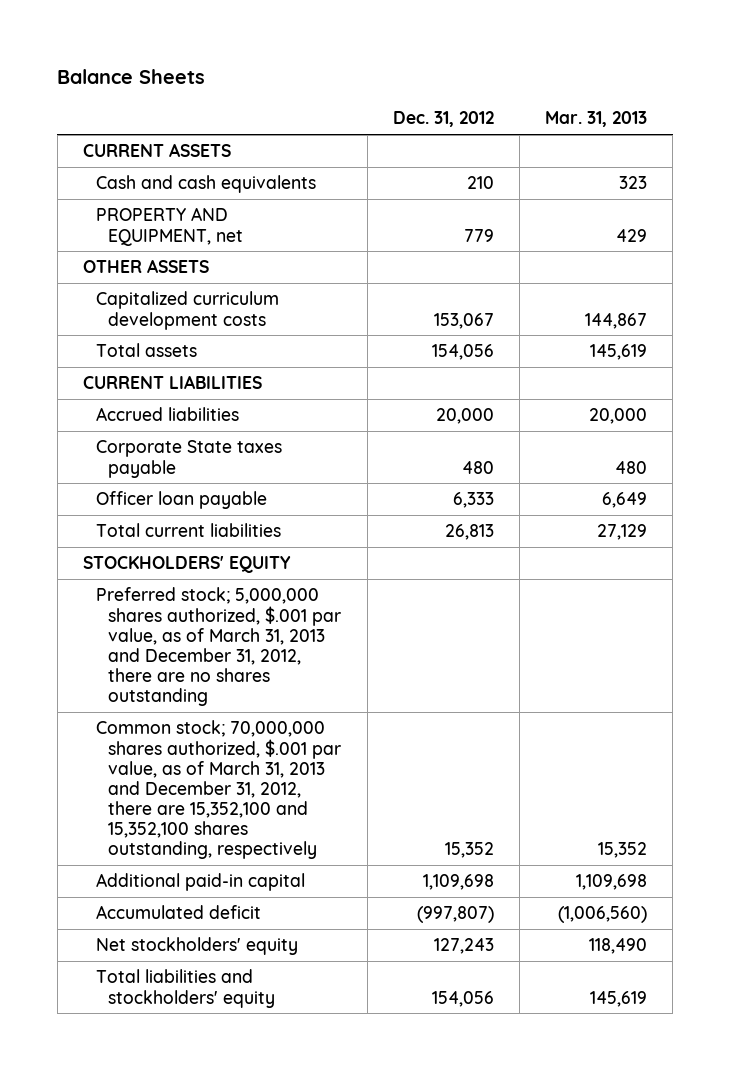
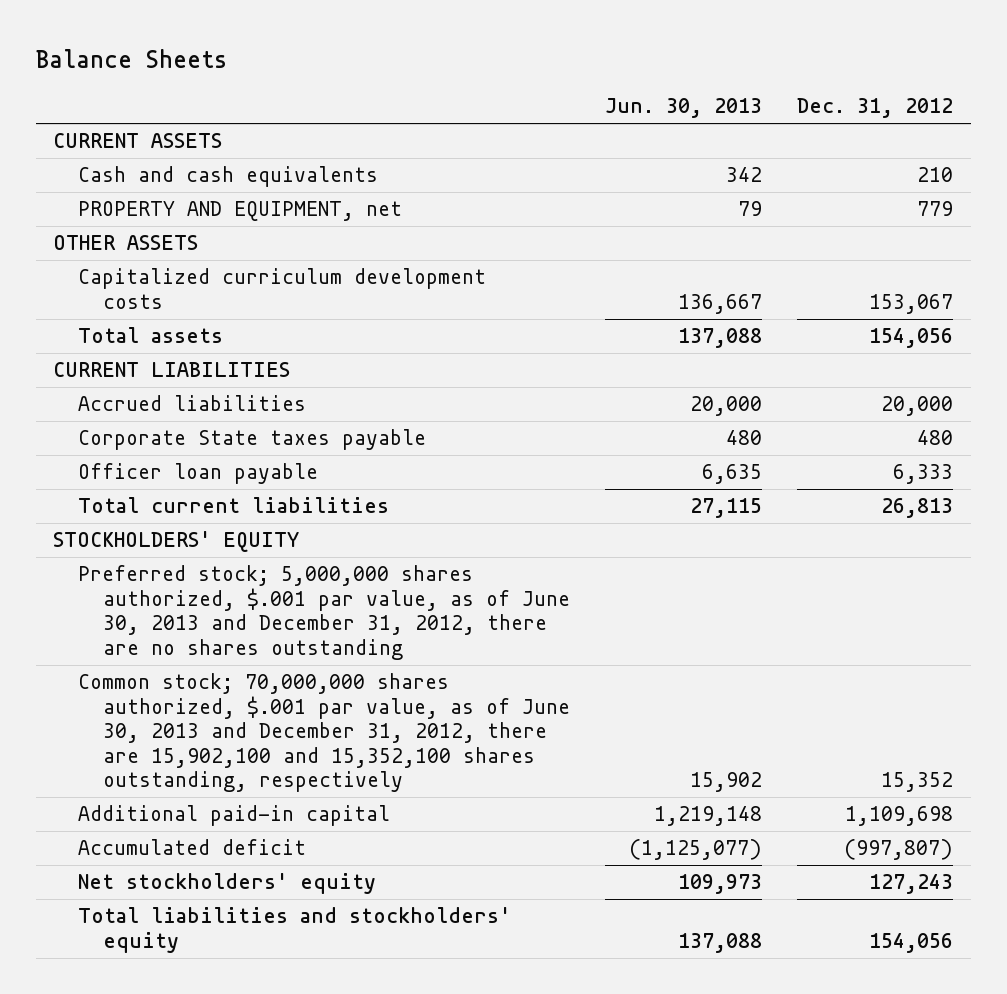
- | Dec. 31, 2012 | Mar. 31, 2013
+ | Jun. 30, 2013 | Dec. 31, 2012
- Preferred stock; 5,000,000 shares authorized, $.001 par value, as of March 31, 2013 and December 31, 2012, there are no shares outstanding
- Common stock; 70,000,000 shares authorized, $.001 par value, as of March 31, 2013 and December 31, 2012, there are 15,352,100 and 15,352,100 shares outstanding, respectively | 15,352 | 15,352
+ Preferred stock; 5,000,000 shares authorized, $.001 par value, as of June 30, 2013 and December 31, 2012, there are no shares outstanding
+ Common stock; 70,000,000 shares authorized, $.001 par value, as of June 30, 2013 and December 31, 2012, there are 15,902,100 and 15,352,100 shares outstanding, respectively | 15,902 | 15,352

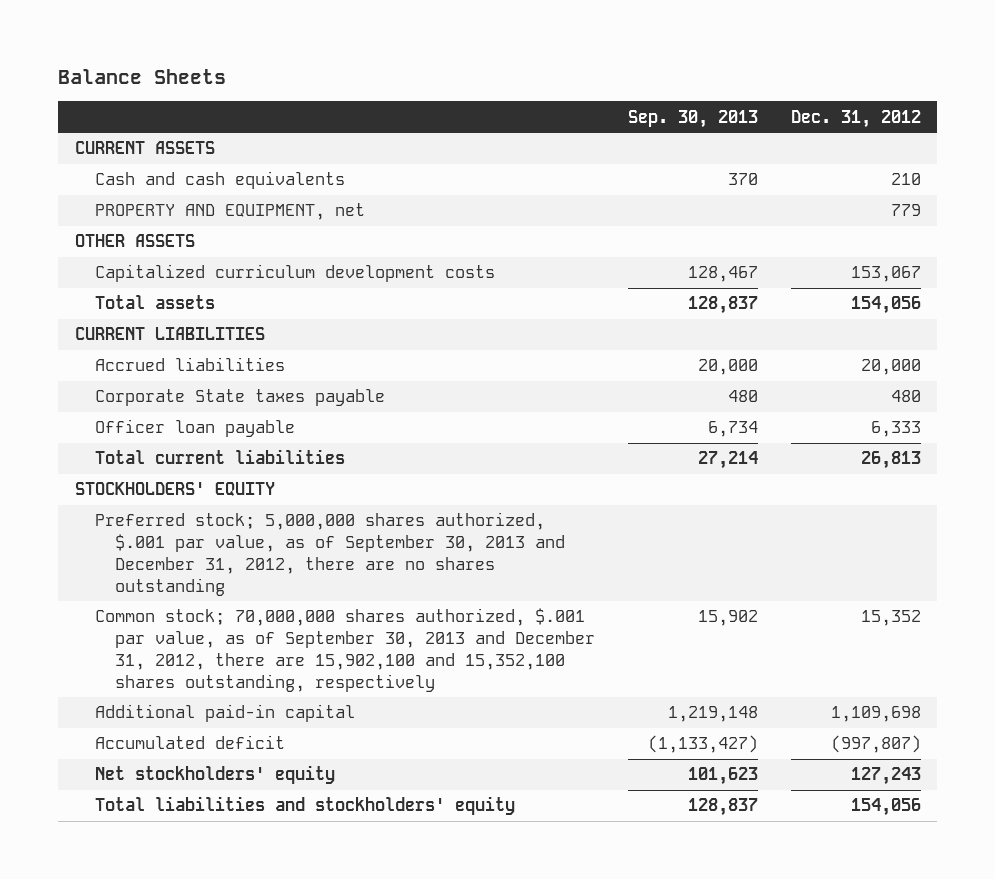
- | Jun. 30, 2013 | Dec. 31, 2012
+ | Sep. 30, 2013 | Dec. 31, 2012
- Preferred stock; 5,000,000 shares authorized, $.001 par value, as of June 30, 2013 and December 31, 2012, there are no shares outstanding
- Common stock; 70,000,000 shares authorized, $.001 par value, as of June 30, 2013 and December 31, 2012, there are 15,902,100 and 15,352,100 shares outstanding, respectively | 15,902 | 15,352
+ Preferred stock; 5,000,000 shares authorized, $.001 par value, as of September 30, 2013 and December 31, 2012, there are no shares outstanding
+ Common stock; 70,000,000 shares authorized, $.001 par value, as of September 30, 2013 and December 31, 2012, there are 15,902,100 and 15,352,100 shares outstanding, respectively | 15,902 | 15,352

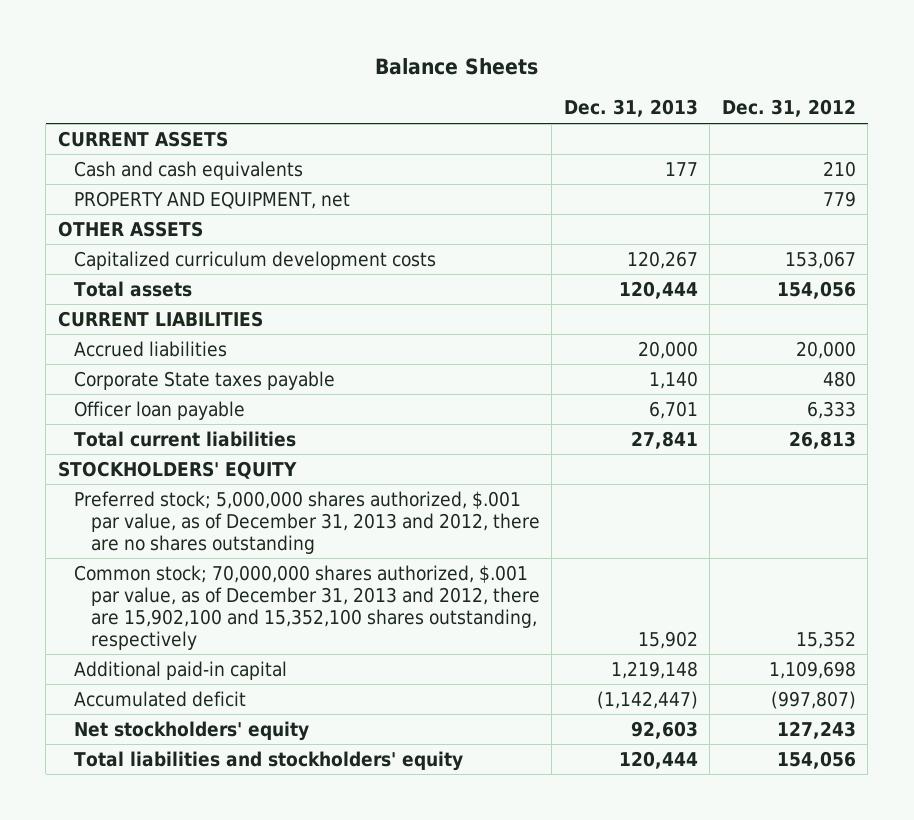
- | Sep. 30, 2013 | Dec. 31, 2012
+ | Dec. 31, 2013 | Dec. 31, 2012
- Preferred stock; 5,000,000 shares authorized, $.001 par value, as of September 30, 2013 and December 31, 2012, there are no shares outstanding
- Common stock; 70,000,000 shares authorized, $.001 par value, as of September 30, 2013 and December 31, 2012, there are 15,902,100 and 15,352,100 shares outstanding, respectively | 15,902 | 15,352
+ Preferred stock; 5,000,000 shares authorized, $.001 par value, as of December 31, 2013 and 2012, there are no shares outstanding
+ Common stock; 70,000,000 shares authorized, $.001 par value, as of December 31, 2013 and 2012, there are 15,902,100 and 15,352,100 shares outstanding, respectively | 15,902 | 15,352

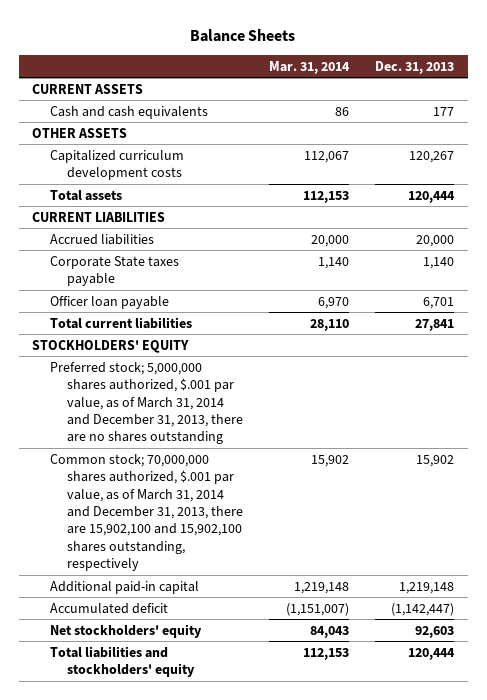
- | Dec. 31, 2013 | Dec. 31, 2012
+ | Mar. 31, 2014 | Dec. 31, 2013
- PROPERTY AND EQUIPMENT, net | | 779
- Preferred stock; 5,000,000 shares authorized, $.001 par value, as of December 31, 2013 and 2012, there are no shares outstanding
- Common stock; 70,000,000 shares authorized, $.001 par value, as of December 31, 2013 and 2012, there are 15,902,100 and 15,352,100 shares outstanding, respectively | 15,902 | 15,352
+ Preferred stock; 5,000,000 shares authorized, $.001 par value, as of March 31, 2014 and December 31, 2013, there are no shares outstanding
+ Common stock; 70,000,000 shares authorized, $.001 par value, as of March 31, 2014 and December 31, 2013, there are 15,902,100 and 15,902,100 shares outstanding, respectively | 15,902 | 15,902

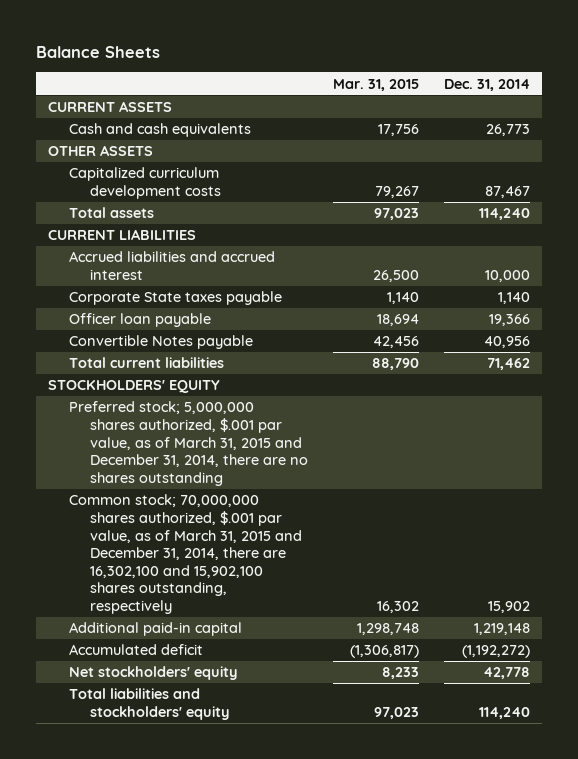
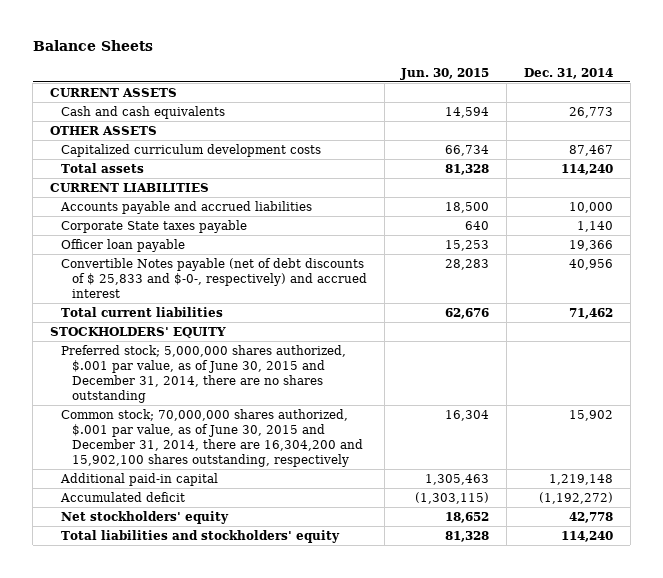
- | Mar. 31, 2015 | Dec. 31, 2014
+ | Jun. 30, 2015 | Dec. 31, 2014
- Accrued liabilities and accrued interest | 26,500 | 10,000
+ Accounts payable and accrued liabilities | 18,500 | 10,000
- Convertible Notes payable | 42,456 | 40,956
+ Convertible Notes payable (net of debt discounts of $ 25,833 and $-0-, respectively) and accrued interest | 28,283 | 40,956
- Preferred stock; 5,000,000 shares authorized, $.001 par value, as of March 31, 2015 and December 31, 2014, there are no shares outstanding
- Common stock; 70,000,000 shares authorized, $.001 par value, as of March 31, 2015 and December 31, 2014, there are 16,302,100 and 15,902,100 shares outstanding, respectively | 16,302 | 15,902
+ Preferred stock; 5,000,000 shares authorized, $.001 par value, as of June 30, 2015 and December 31, 2014, there are no shares outstanding
+ Common stock; 70,000,000 shares authorized, $.001 par value, as of June 30, 2015 and December 31, 2014, there are 16,304,200 and 15,902,100 shares outstanding, respectively | 16,304 | 15,902

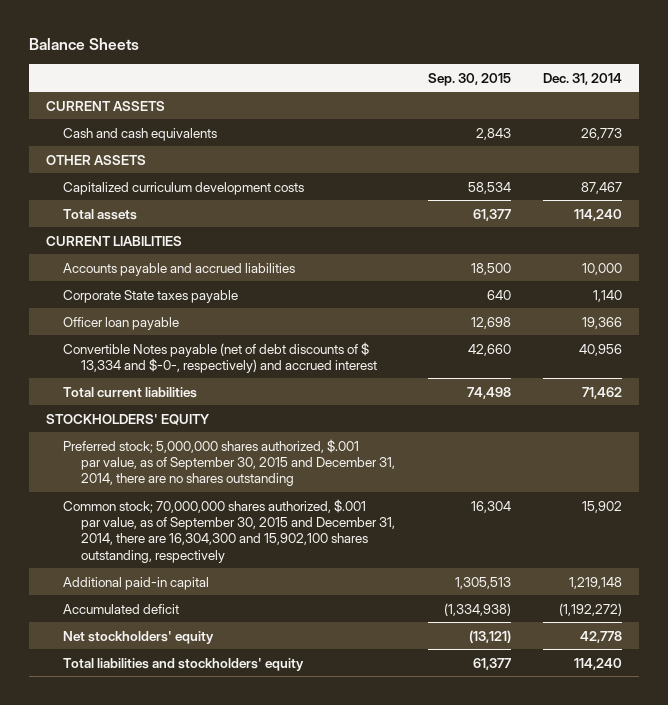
- | Jun. 30, 2015 | Dec. 31, 2014
+ | Sep. 30, 2015 | Dec. 31, 2014
- Convertible Notes payable (net of debt discounts of $ 25,833 and $-0-, respectively) and accrued interest | 28,283 | 40,956
+ Convertible Notes payable (net of debt discounts of $ 13,334 and $-0-, respectively) and accrued interest | 42,660 | 40,956
- Preferred stock; 5,000,000 shares authorized, $.001 par value, as of June 30, 2015 and December 31, 2014, there are no shares outstanding
- Common stock; 70,000,000 shares authorized, $.001 par value, as of June 30, 2015 and December 31, 2014, there are 16,304,200 and 15,902,100 shares outstanding, respectively | 16,304 | 15,902
+ Preferred stock; 5,000,000 shares authorized, $.001 par value, as of September 30, 2015 and December 31, 2014, there are no shares outstanding
+ Common stock; 70,000,000 shares authorized, $.001 par value, as of September 30, 2015 and December 31, 2014, there are 16,304,300 and 15,902,100 shares outstanding, respectively | 16,304 | 15,902

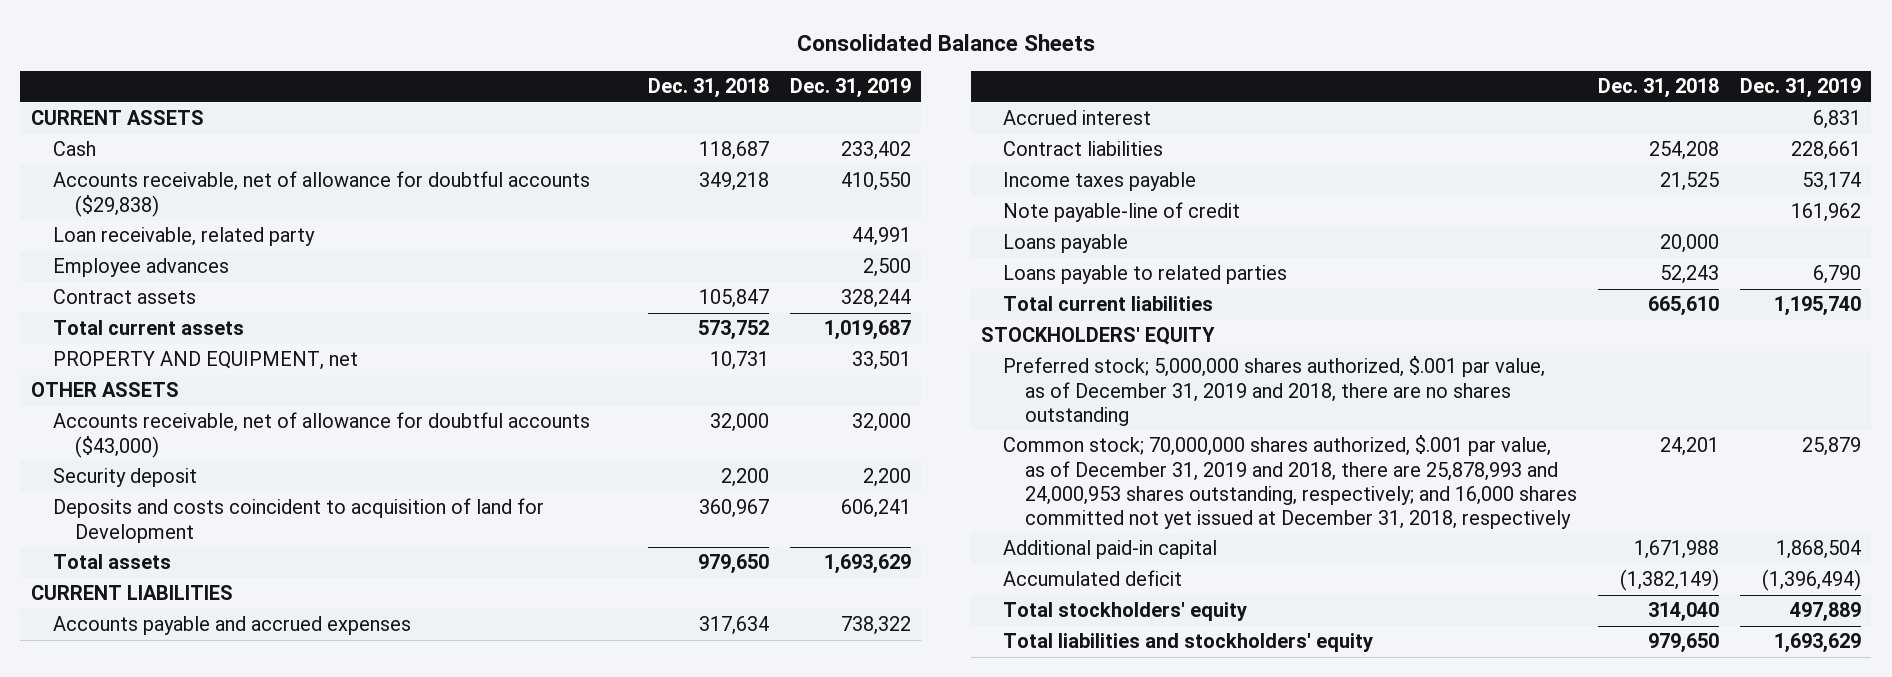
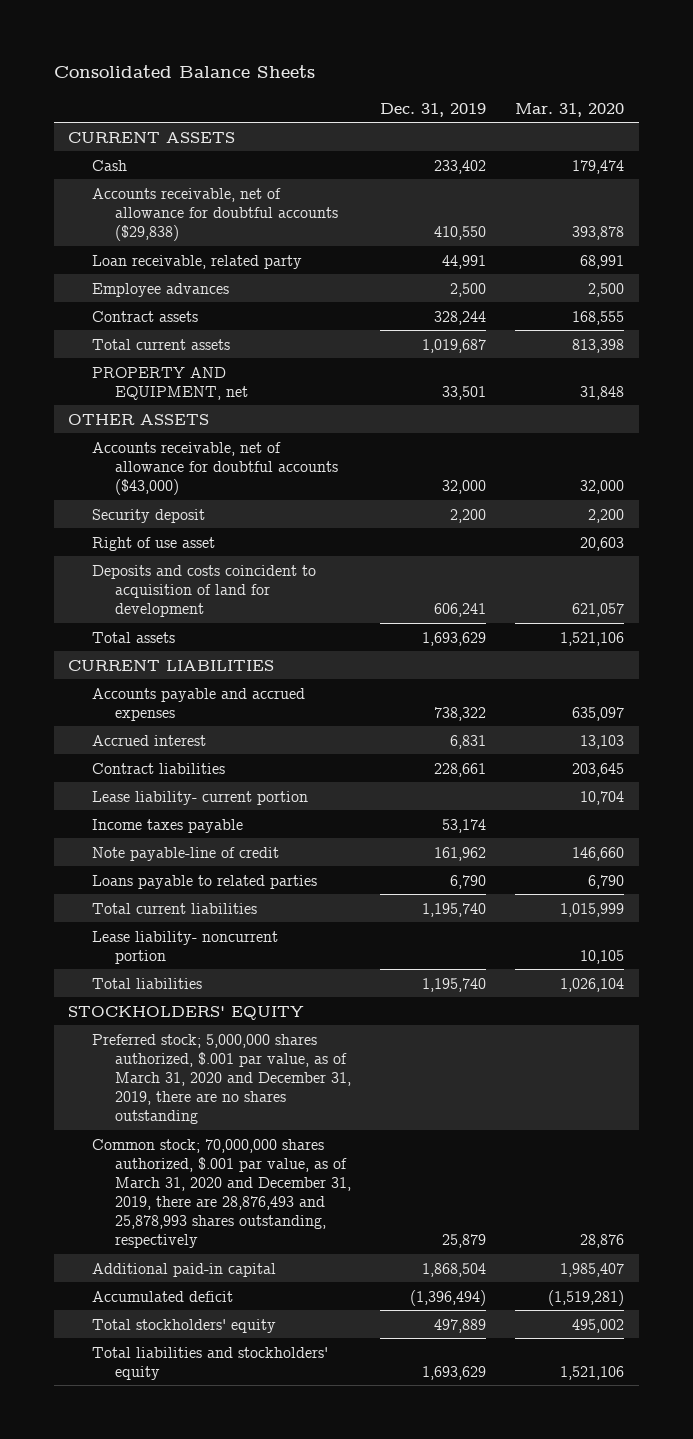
- | Dec. 31, 2018 | Dec. 31, 2019
+ | Dec. 31, 2019 | Mar. 31, 2020
- Deposits and costs coincident to acquisition of land for Development | 360,967 | 606,241
+ Right of use asset | | 20,603
+ Deposits and costs coincident to acquisition of land for development | 606,241 | 621,057
+ Lease liability- current portion | | 10,704
- Loans payable | 20,000 |
+ Lease liability- noncurrent portion | | 10,105
+ Total liabilities | 1,195,740 | 1,026,104
- Preferred stock; 5,000,000 shares authorized, $.001 par value, as of December 31, 2019 and 2018, there are no shares outstanding
- Common stock; 70,000,000 shares authorized, $.001 par value, as of December 31, 2019 and 2018, there are 25,878,993 and 24,000,953 shares outstanding, respectively; and 16,000 shares committed not yet issued at December 31, 2018, respectively | 24,201 | 25,879
+ Preferred stock; 5,000,000 shares authorized, $.001 par value, as of March 31, 2020 and December 31, 2019, there are no shares outstanding
+ Common stock; 70,000,000 shares authorized, $.001 par value, as of March 31, 2020 and December 31, 2019, there are 28,876,493 and 25,878,993 shares outstanding, respectively | 25,879 | 28,876

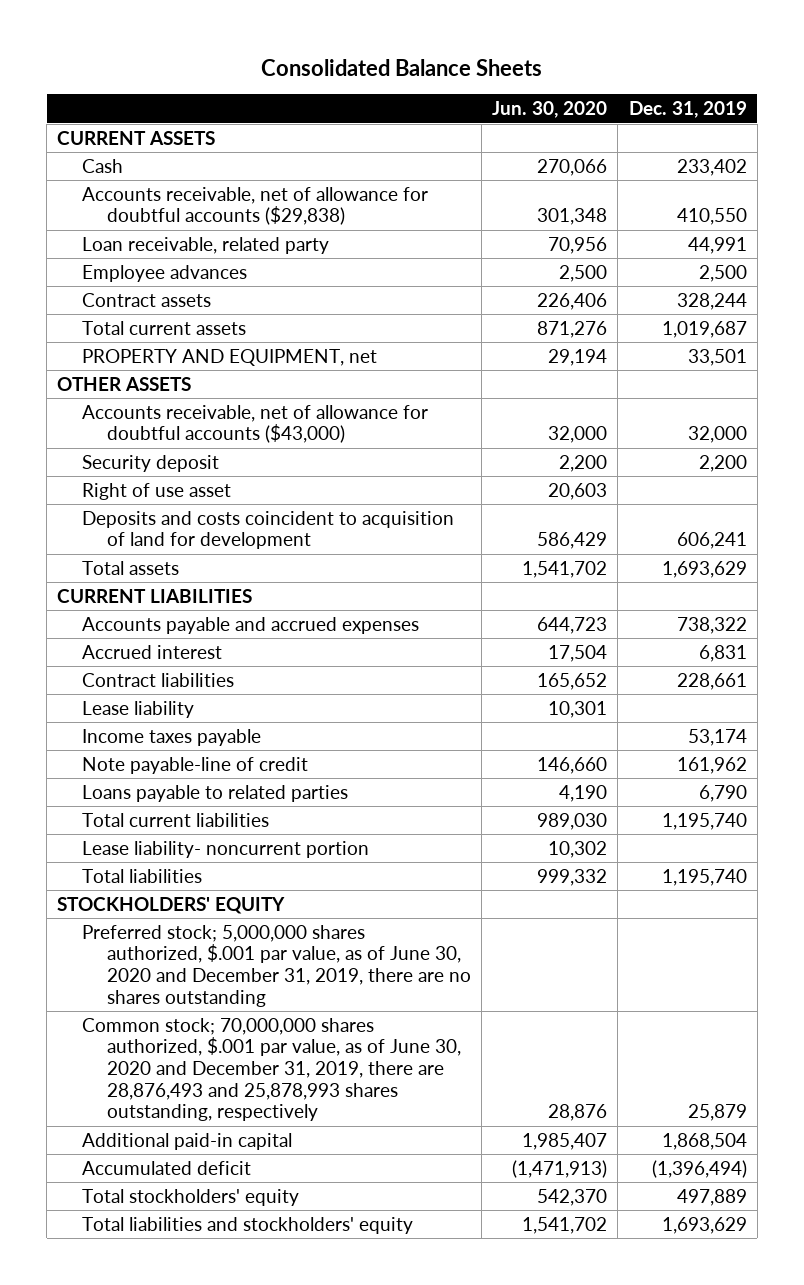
- | Dec. 31, 2019 | Mar. 31, 2020
+ | Jun. 30, 2020 | Dec. 31, 2019
- Lease liability- current portion | | 10,704
+ Lease liability | 10,301 |
- Preferred stock; 5,000,000 shares authorized, $.001 par value, as of March 31, 2020 and December 31, 2019, there are no shares outstanding
- Common stock; 70,000,000 shares authorized, $.001 par value, as of March 31, 2020 and December 31, 2019, there are 28,876,493 and 25,878,993 shares outstanding, respectively | 25,879 | 28,876
+ Preferred stock; 5,000,000 shares authorized, $.001 par value, as of June 30, 2020 and December 31, 2019, there are no shares outstanding
+ Common stock; 70,000,000 shares authorized, $.001 par value, as of June 30, 2020 and December 31, 2019, there are 28,876,493 and 25,878,993 shares outstanding, respectively | 28,876 | 25,879

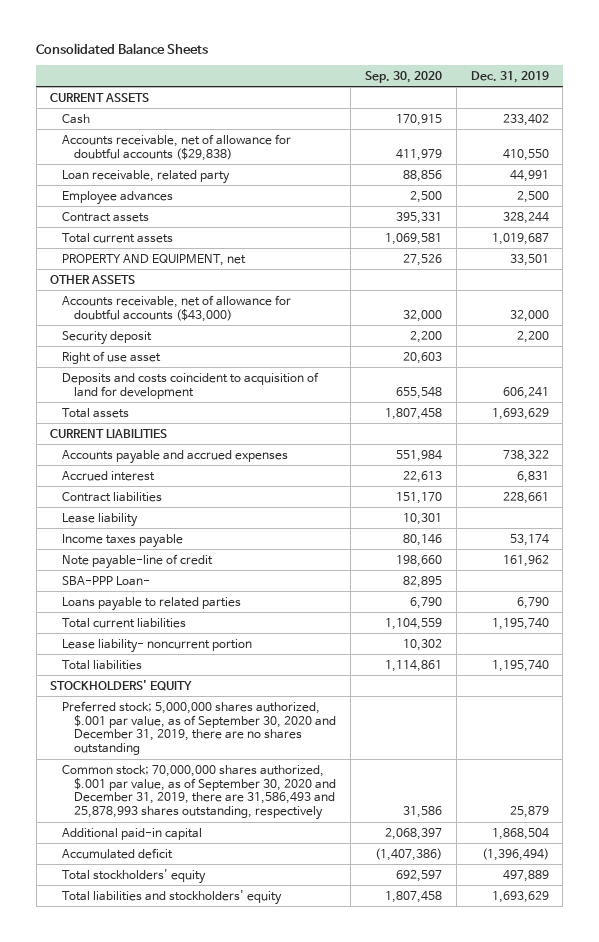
- | Jun. 30, 2020 | Dec. 31, 2019
+ | Sep. 30, 2020 | Dec. 31, 2019
+ SBA-PPP Loan- | 82,895 |
- Preferred stock; 5,000,000 shares authorized, $.001 par value, as of June 30, 2020 and December 31, 2019, there are no shares outstanding
- Common stock; 70,000,000 shares authorized, $.001 par value, as of June 30, 2020 and December 31, 2019, there are 28,876,493 and 25,878,993 shares outstanding, respectively | 28,876 | 25,879
+ Preferred stock; 5,000,000 shares authorized, $.001 par value, as of September 30, 2020 and December 31, 2019, there are no shares outstanding
+ Common stock; 70,000,000 shares authorized, $.001 par value, as of September 30, 2020 and December 31, 2019, there are 31,586,493 and 25,878,993 shares outstanding, respectively | 31,586 | 25,879

